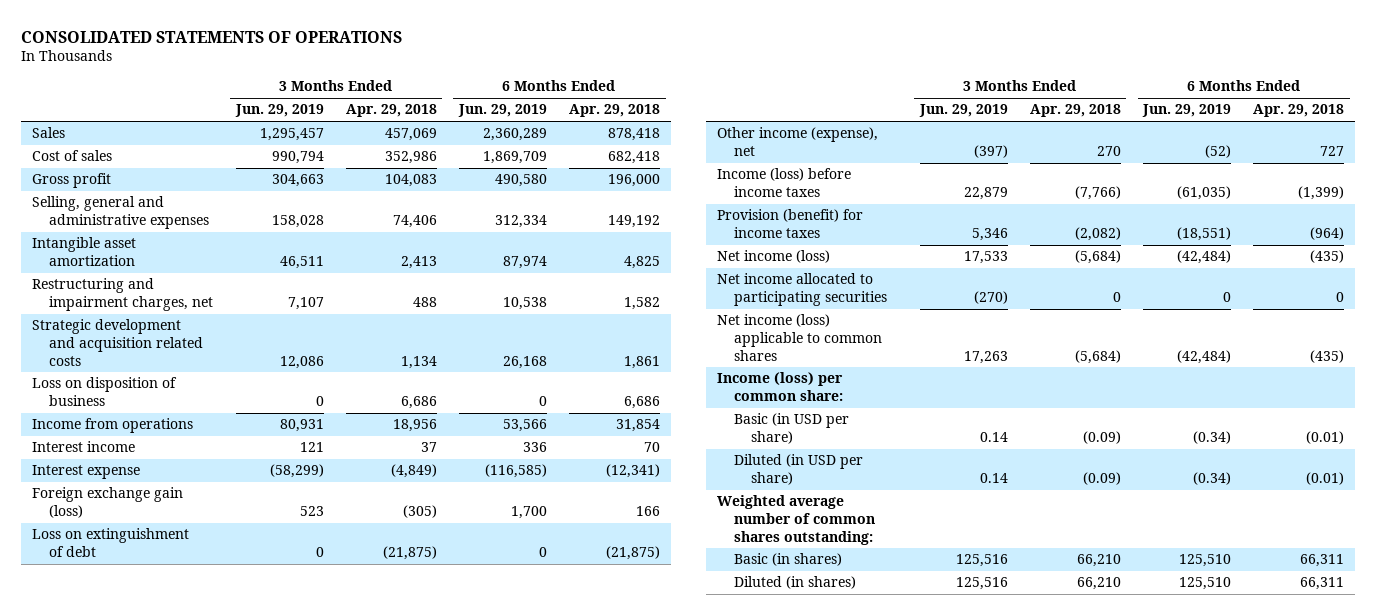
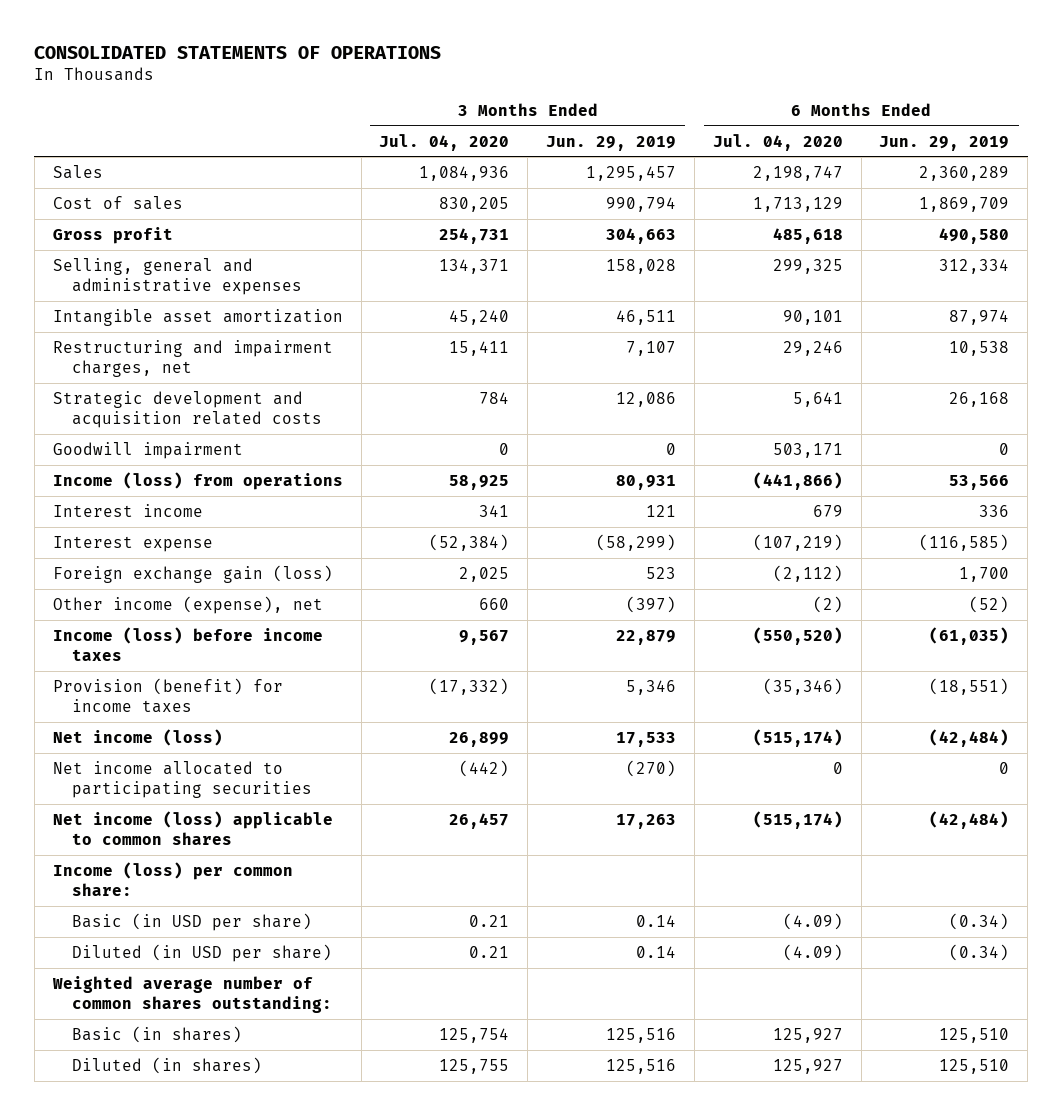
- | 3 Months Ended Jun. 29, 2019 | 3 Months Ended Apr. 29, 2018 | 6 Months Ended Jun. 29, 2019 | 6 Months Ended Apr. 29, 2018
+ | 3 Months Ended Jul. 04, 2020 | 3 Months Ended Jun. 29, 2019 | 6 Months Ended Jul. 04, 2020 | 6 Months Ended Jun. 29, 2019
- Loss on disposition of business | 0 | 6,686 | 0 | 6,686
- Income from operations | 80,931 | 18,956 | 53,566 | 31,854
+ Goodwill impairment | 0 | 0 | 503,171 | 0
+ Income (loss) from operations | 58,925 | 80,931 | (441,866) | 53,566
- Loss on extinguishment of debt | 0 | (21,875) | 0 | (21,875)

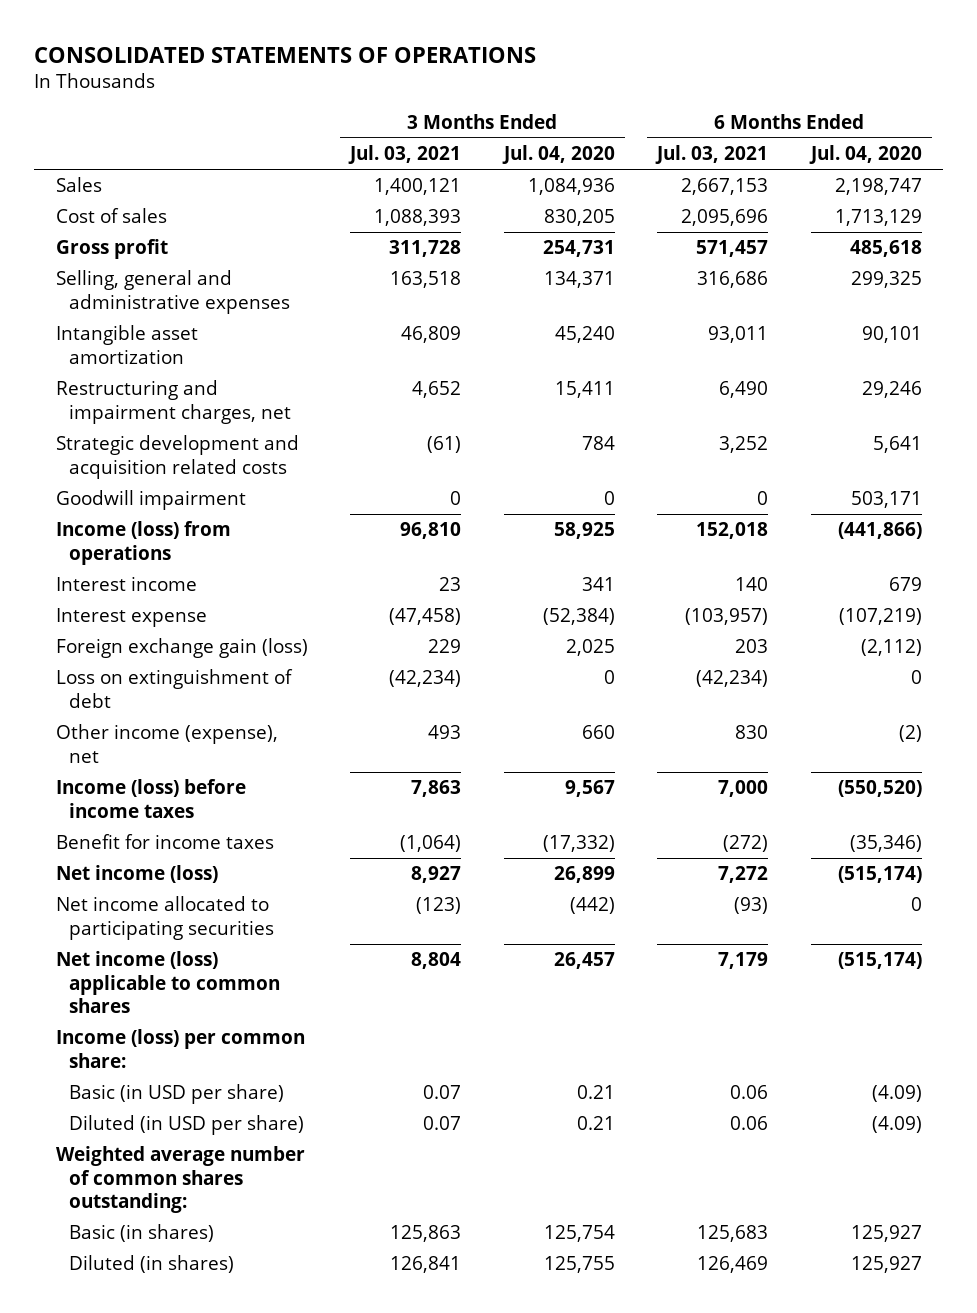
- | 3 Months Ended Jul. 04, 2020 | 3 Months Ended Jun. 29, 2019 | 6 Months Ended Jul. 04, 2020 | 6 Months Ended Jun. 29, 2019
+ | 3 Months Ended Jul. 03, 2021 | 3 Months Ended Jul. 04, 2020 | 6 Months Ended Jul. 03, 2021 | 6 Months Ended Jul. 04, 2020
+ Loss on extinguishment of debt | (42,234) | 0 | (42,234) | 0
- Provision (benefit) for income taxes | (17,332) | 5,346 | (35,346) | (18,551)
+ Benefit for income taxes | (1,064) | (17,332) | (272) | (35,346)

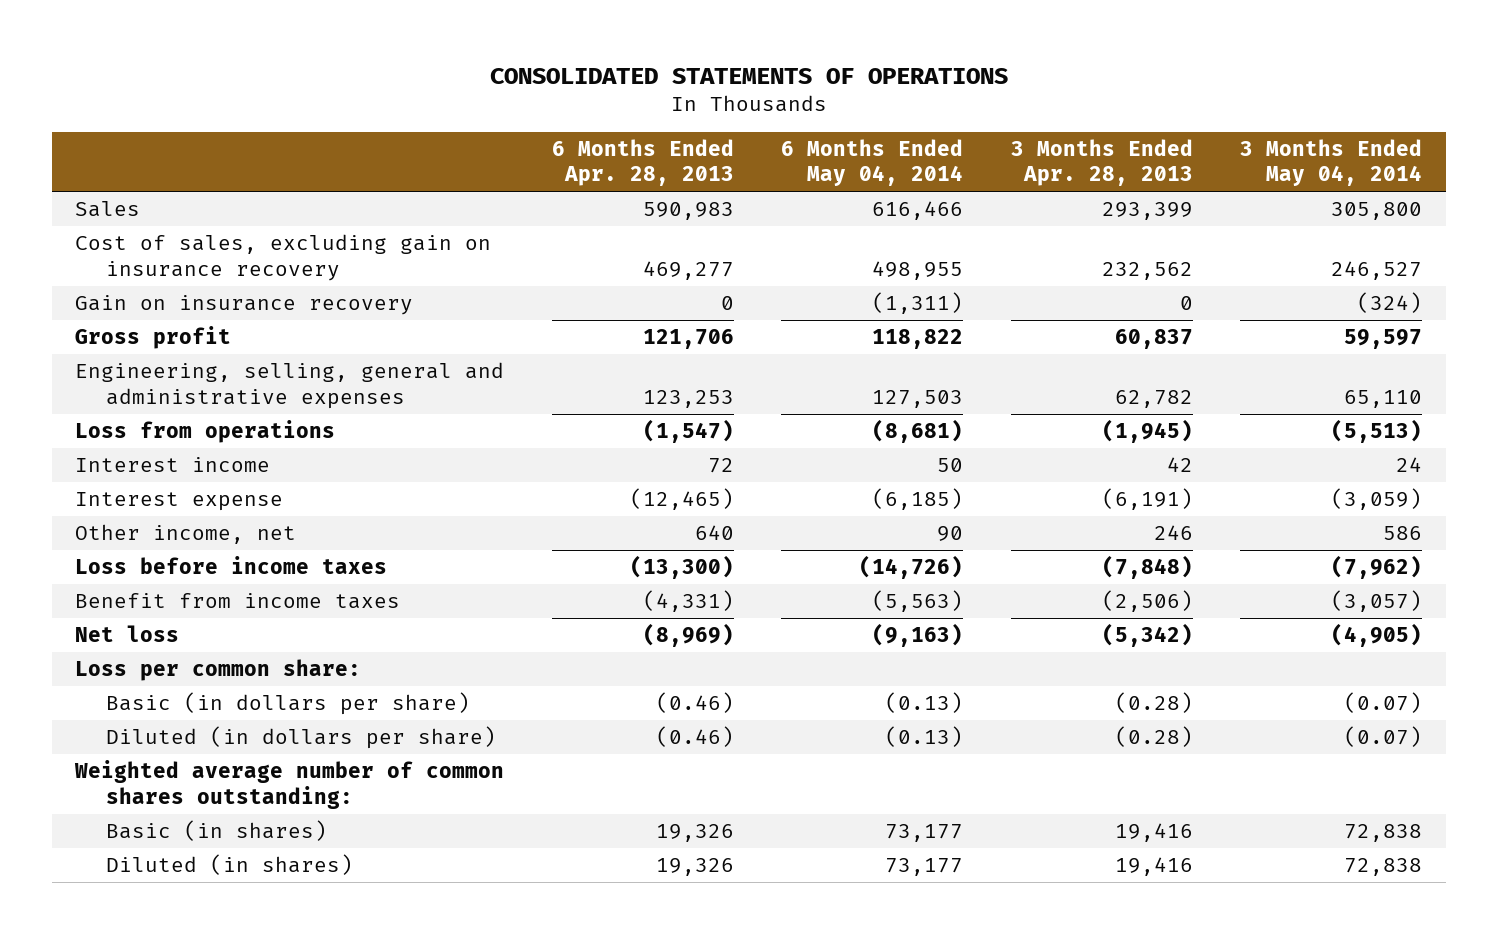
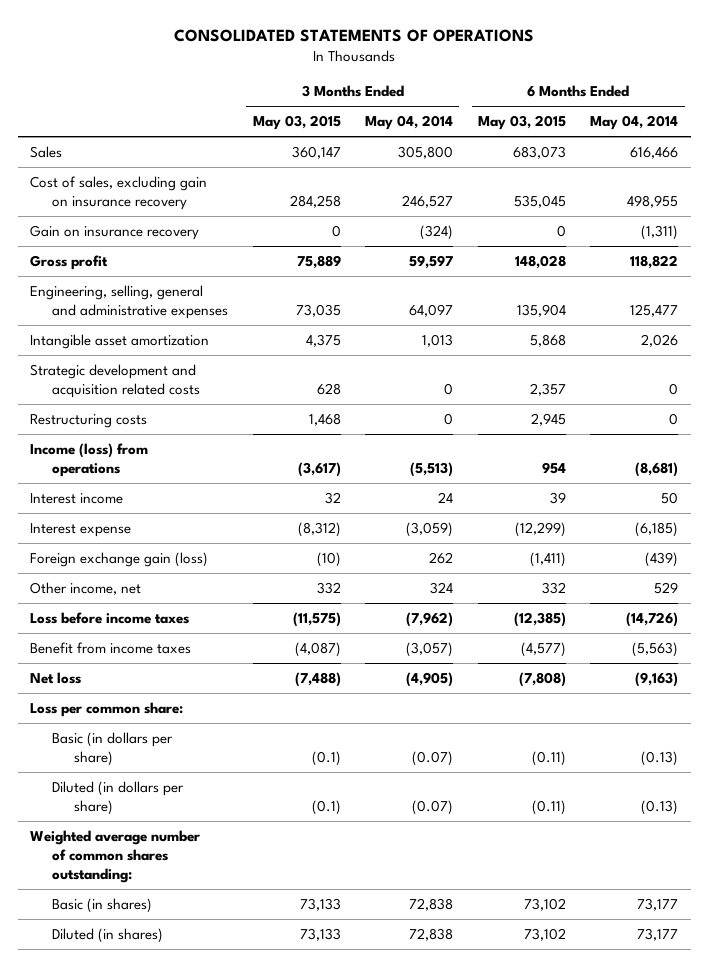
- | 6 Months Ended Apr. 28, 2013 | 6 Months Ended May 04, 2014 | 3 Months Ended Apr. 28, 2013 | 3 Months Ended May 04, 2014
+ | 3 Months Ended May 03, 2015 | 3 Months Ended May 04, 2014 | 6 Months Ended May 03, 2015 | 6 Months Ended May 04, 2014
- Engineering, selling, general and administrative expenses | 123,253 | 127,503 | 62,782 | 65,110
- Loss from operations | (1,547) | (8,681) | (1,945) | (5,513)
+ Engineering, selling, general and administrative expenses | 73,035 | 64,097 | 135,904 | 125,477
+ Intangible asset amortization | 4,375 | 1,013 | 5,868 | 2,026
+ Strategic development and acquisition related costs | 628 | 0 | 2,357 | 0
+ Restructuring costs | 1,468 | 0 | 2,945 | 0
+ Income (loss) from operations | (3,617) | (5,513) | 954 | (8,681)
- Other income, net | 640 | 90 | 246 | 586
+ Foreign exchange gain (loss) | (10) | 262 | (1,411) | (439)
+ Other income, net | 332 | 324 | 332 | 529

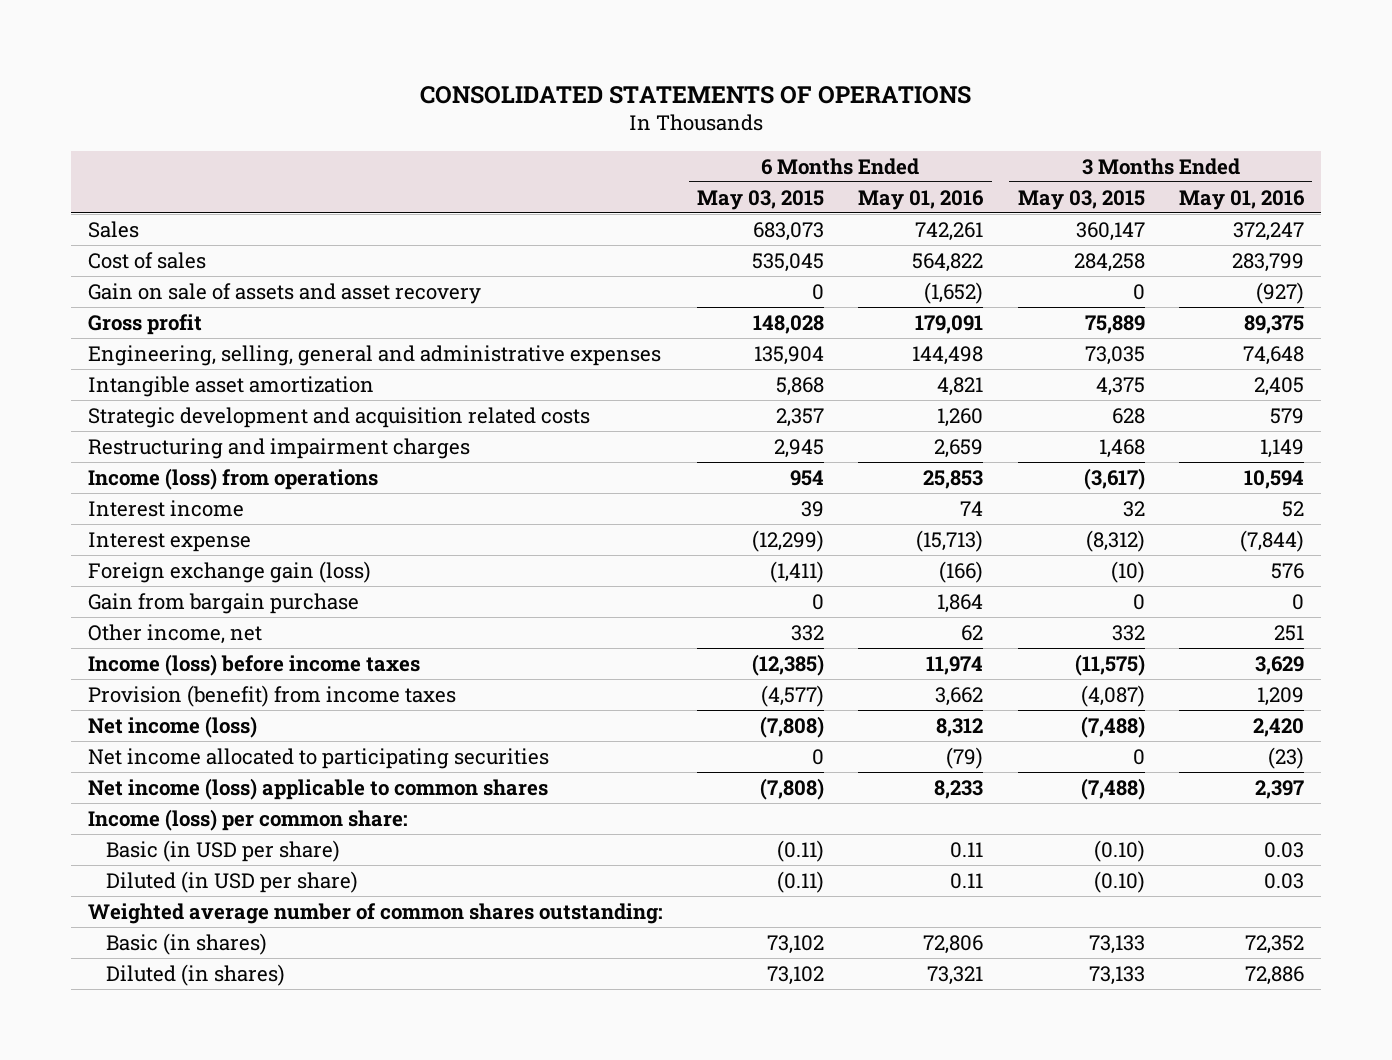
- | 3 Months Ended May 03, 2015 | 3 Months Ended May 04, 2014 | 6 Months Ended May 03, 2015 | 6 Months Ended May 04, 2014
+ | 6 Months Ended May 03, 2015 | 6 Months Ended May 01, 2016 | 3 Months Ended May 03, 2015 | 3 Months Ended May 01, 2016
- Cost of sales, excluding gain on insurance recovery | 284,258 | 246,527 | 535,045 | 498,955
- Gain on insurance recovery | 0 | (324) | 0 | (1,311)
+ Cost of sales | 535,045 | 564,822 | 284,258 | 283,799
+ Gain on sale of assets and asset recovery | 0 | (1,652) | 0 | (927)
- Restructuring costs | 1,468 | 0 | 2,945 | 0
+ Restructuring and impairment charges | 2,945 | 2,659 | 1,468 | 1,149
+ Gain from bargain purchase | 0 | 1,864 | 0 | 0
- Loss before income taxes | (11,575) | (7,962) | (12,385) | (14,726)
- Benefit from income taxes | (4,087) | (3,057) | (4,577) | (5,563)
- Net loss | (7,488) | (4,905) | (7,808) | (9,163)
- Loss per common share:
- Basic (in dollars per share) | (0.1) | (0.07) | (0.11) | (0.13)
- Diluted (in dollars per share) | (0.1) | (0.07) | (0.11) | (0.13)
+ Income (loss) before income taxes | (12,385) | 11,974 | (11,575) | 3,629
+ Provision (benefit) from income taxes | (4,577) | 3,662 | (4,087) | 1,209
+ Net income (loss) | (7,808) | 8,312 | (7,488) | 2,420
+ Net income allocated to participating securities | 0 | (79) | 0 | (23)
+ Net income (loss) applicable to common shares | (7,808) | 8,233 | (7,488) | 2,397
+ Income (loss) per common share:
+ Basic (in USD per share) | (0.11) | 0.11 | (0.10) | 0.03
+ Diluted (in USD per share) | (0.11) | 0.11 | (0.10) | 0.03

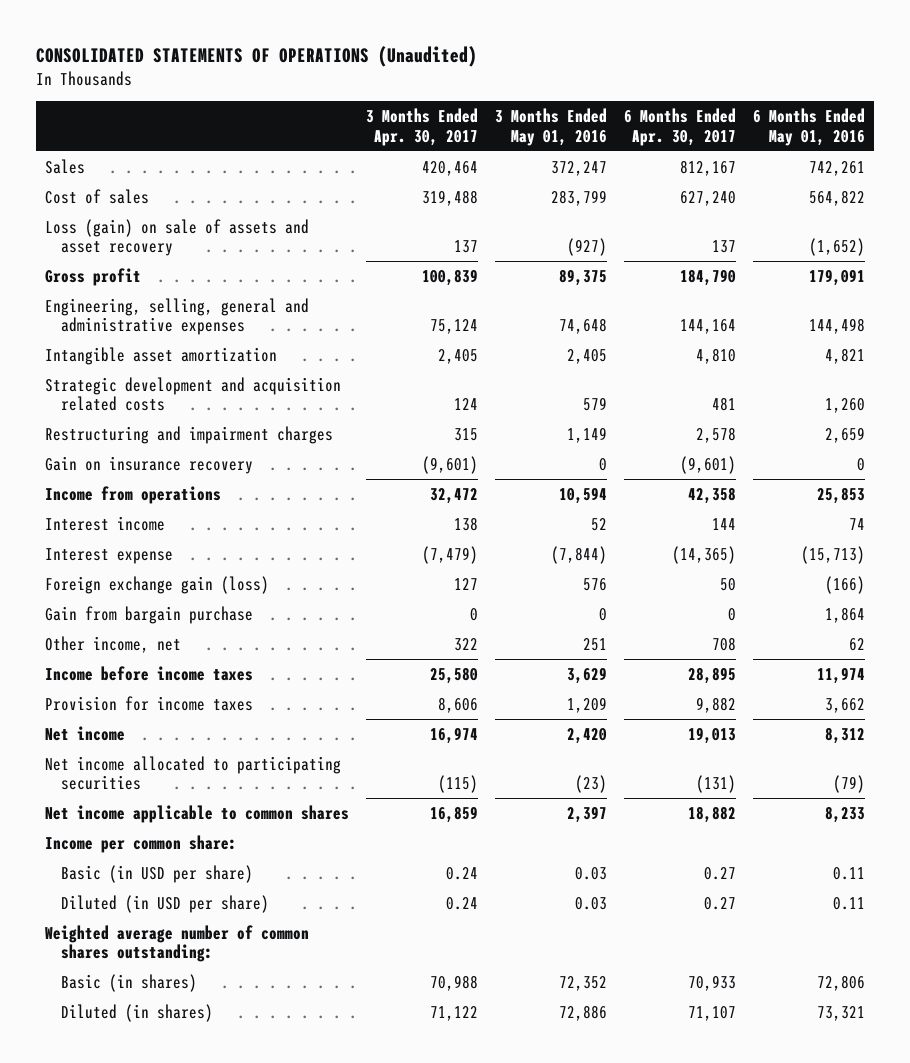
- CONSOLIDATED STATEMENTS OF OPERATIONS
+ CONSOLIDATED STATEMENTS OF OPERATIONS (Unaudited)
- | 6 Months Ended May 03, 2015 | 6 Months Ended May 01, 2016 | 3 Months Ended May 03, 2015 | 3 Months Ended May 01, 2016
+ | 3 Months Ended Apr. 30, 2017 | 3 Months Ended May 01, 2016 | 6 Months Ended Apr. 30, 2017 | 6 Months Ended May 01, 2016
- Gain on sale of assets and asset recovery | 0 | (1,652) | 0 | (927)
+ Loss (gain) on sale of assets and asset recovery | 137 | (927) | 137 | (1,652)
- Income (loss) from operations | 954 | 25,853 | (3,617) | 10,594
+ Gain on insurance recovery | (9,601) | 0 | (9,601) | 0
+ Income from operations | 32,472 | 10,594 | 42,358 | 25,853
- Income (loss) before income taxes | (12,385) | 11,974 | (11,575) | 3,629
- Provision (benefit) from income taxes | (4,577) | 3,662 | (4,087) | 1,209
- Net income (loss) | (7,808) | 8,312 | (7,488) | 2,420
+ Income before income taxes | 25,580 | 3,629 | 28,895 | 11,974
+ Provision for income taxes | 8,606 | 1,209 | 9,882 | 3,662
+ Net income | 16,974 | 2,420 | 19,013 | 8,312
- Net income (loss) applicable to common shares | (7,808) | 8,233 | (7,488) | 2,397
- Income (loss) per common share:
+ Net income applicable to common shares | 16,859 | 2,397 | 18,882 | 8,233
+ Income per common share:

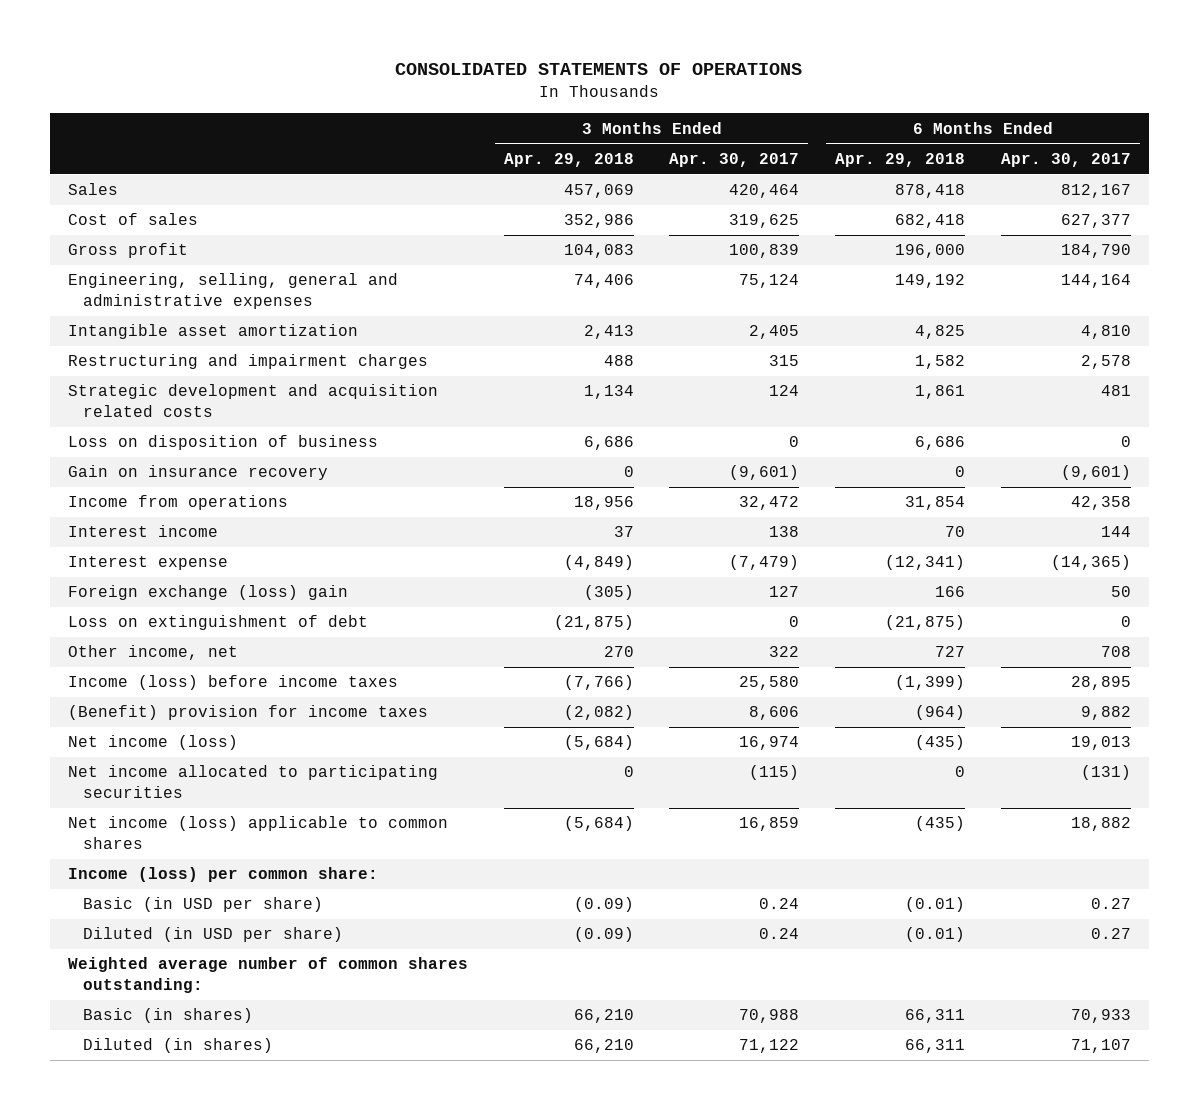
- CONSOLIDATED STATEMENTS OF OPERATIONS (Unaudited)
+ CONSOLIDATED STATEMENTS OF OPERATIONS
- | 3 Months Ended Apr. 30, 2017 | 3 Months Ended May 01, 2016 | 6 Months Ended Apr. 30, 2017 | 6 Months Ended May 01, 2016
+ | 3 Months Ended Apr. 29, 2018 | 3 Months Ended Apr. 30, 2017 | 6 Months Ended Apr. 29, 2018 | 6 Months Ended Apr. 30, 2017
- Cost of sales | 319,488 | 283,799 | 627,240 | 564,822
- Loss (gain) on sale of assets and asset recovery | 137 | (927) | 137 | (1,652)
+ Cost of sales | 352,986 | 319,625 | 682,418 | 627,377
moved down: Strategic development and acquisition related costs | 1,134 | 124 | 1,861 | 481
+ Loss on disposition of business | 6,686 | 0 | 6,686 | 0
- Foreign exchange gain (loss) | 127 | 576 | 50 | (166)
- Gain from bargain purchase | 0 | 0 | 0 | 1,864
+ Foreign exchange (loss) gain | (305) | 127 | 166 | 50
+ Loss on extinguishment of debt | (21,875) | 0 | (21,875) | 0
- Income before income taxes | 25,580 | 3,629 | 28,895 | 11,974
- Provision for income taxes | 8,606 | 1,209 | 9,882 | 3,662
- Net income | 16,974 | 2,420 | 19,013 | 8,312
+ Income (loss) before income taxes | (7,766) | 25,580 | (1,399) | 28,895
+ (Benefit) provision for income taxes | (2,082) | 8,606 | (964) | 9,882
+ Net income (loss) | (5,684) | 16,974 | (435) | 19,013
- Net income applicable to common shares | 16,859 | 2,397 | 18,882 | 8,233
- Income per common share:
+ Net income (loss) applicable to common shares | (5,684) | 16,859 | (435) | 18,882
+ Income (loss) per common share:

